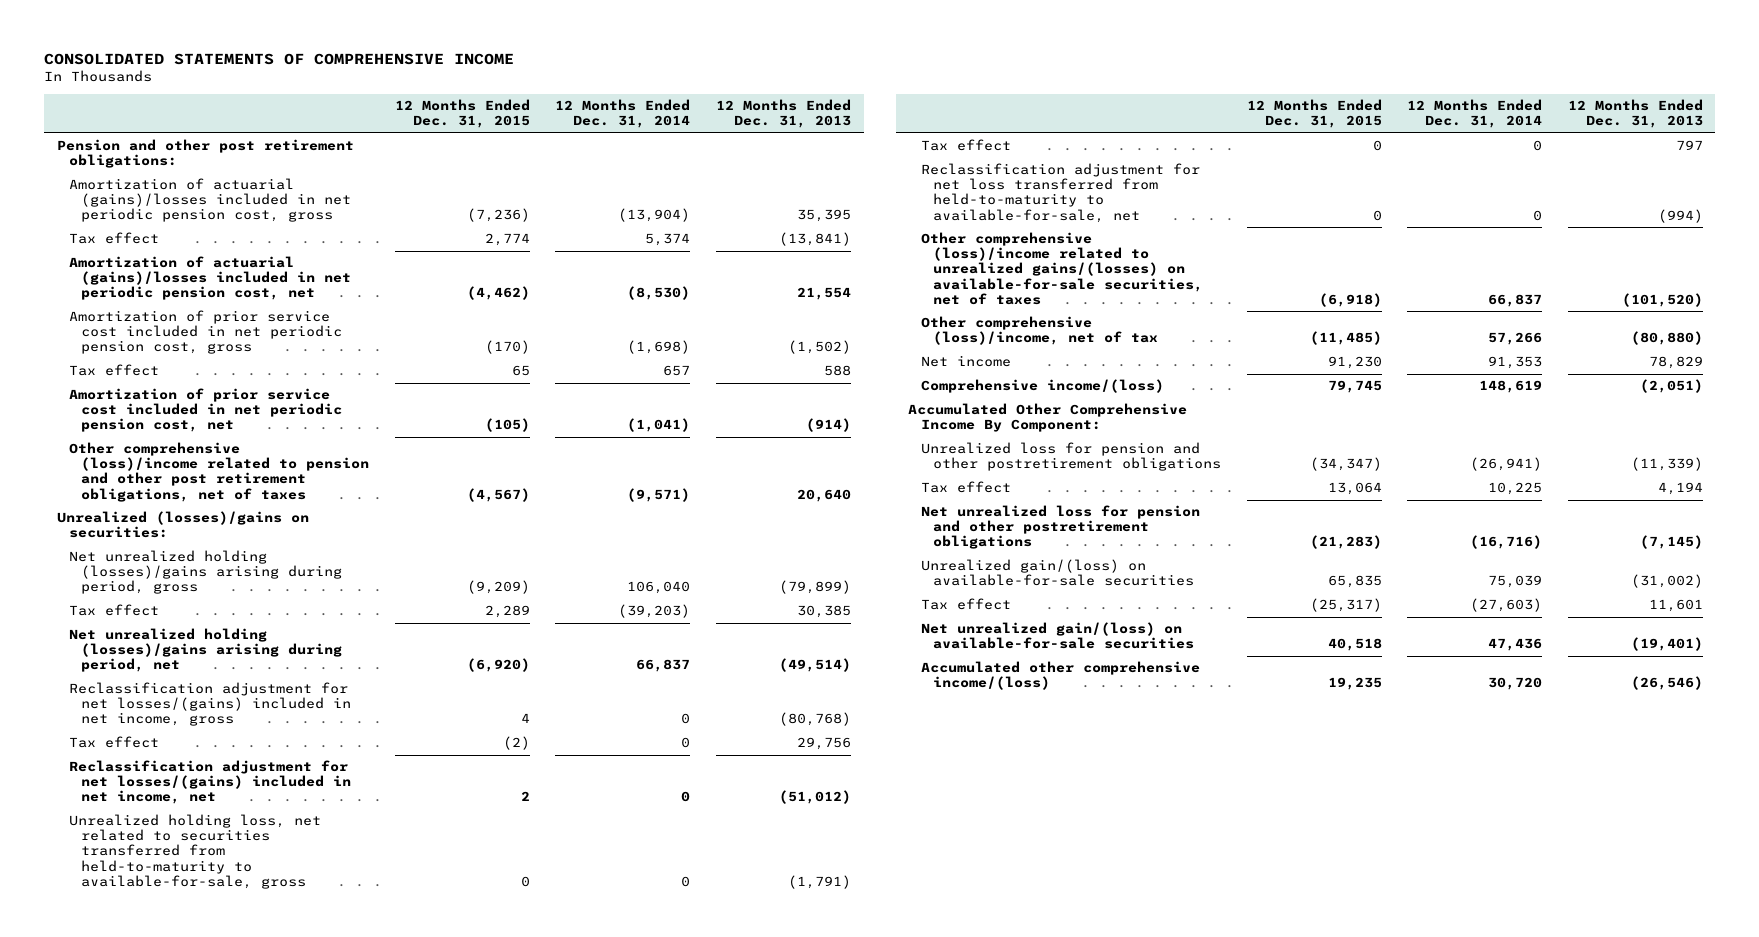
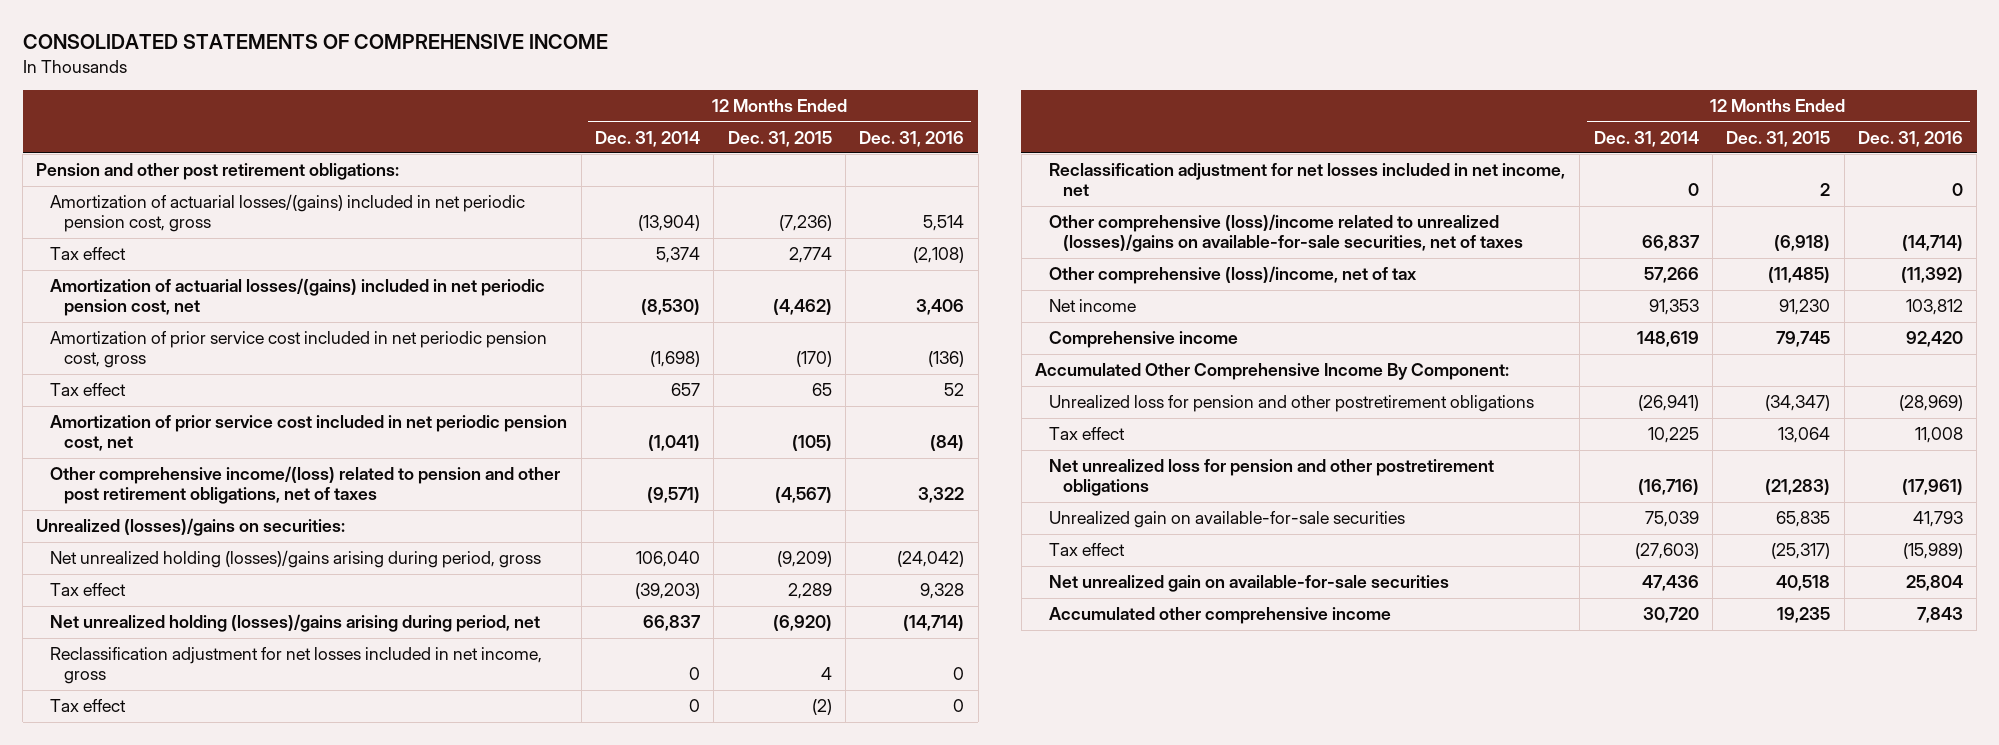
- | 12 Months Ended Dec. 31, 2015 | 12 Months Ended Dec. 31, 2014 | 12 Months Ended Dec. 31, 2013
+ | 12 Months Ended Dec. 31, 2014 | 12 Months Ended Dec. 31, 2015 | 12 Months Ended Dec. 31, 2016
- Amortization of actuarial (gains)/losses included in net periodic pension cost, gross | (7,236) | (13,904) | 35,395
+ Amortization of actuarial losses/(gains) included in net periodic pension cost, gross | (13,904) | (7,236) | 5,514
- Amortization of actuarial (gains)/losses included in net periodic pension cost, net | (4,462) | (8,530) | 21,554
+ Amortization of actuarial losses/(gains) included in net periodic pension cost, net | (8,530) | (4,462) | 3,406
- Other comprehensive (loss)/income related to pension and other post retirement obligations, net of taxes | (4,567) | (9,571) | 20,640
+ Other comprehensive income/(loss) related to pension and other post retirement obligations, net of taxes | (9,571) | (4,567) | 3,322
- Reclassification adjustment for net losses/(gains) included in net income, gross | 4 | 0 | (80,768)
+ Reclassification adjustment for net losses included in net income, gross | 0 | 4 | 0
- Reclassification adjustment for net losses/(gains) included in net income, net | 2 | 0 | (51,012)
- Unrealized holding loss, net related to securities transferred from held-to-maturity to available-for-sale, gross | 0 | 0 | (1,791)
- Tax effect | 0 | 0 | 797
- Reclassification adjustment for net loss transferred from held-to-maturity to available-for-sale, net | 0 | 0 | (994)
- Other comprehensive (loss)/income related to unrealized gains/(losses) on available-for-sale securities, net of taxes | (6,918) | 66,837 | (101,520)
+ Reclassification adjustment for net losses included in net income, net | 0 | 2 | 0
+ Other comprehensive (loss)/income related to unrealized (losses)/gains on available-for-sale securities, net of taxes | 66,837 | (6,918) | (14,714)
- Comprehensive income/(loss) | 79,745 | 148,619 | (2,051)
+ Comprehensive income | 148,619 | 79,745 | 92,420
- Unrealized gain/(loss) on available-for-sale securities | 65,835 | 75,039 | (31,002)
+ Unrealized gain on available-for-sale securities | 75,039 | 65,835 | 41,793
- Net unrealized gain/(loss) on available-for-sale securities | 40,518 | 47,436 | (19,401)
- Accumulated other comprehensive income/(loss) | 19,235 | 30,720 | (26,546)
+ Net unrealized gain on available-for-sale securities | 47,436 | 40,518 | 25,804
+ Accumulated other comprehensive income | 30,720 | 19,235 | 7,843

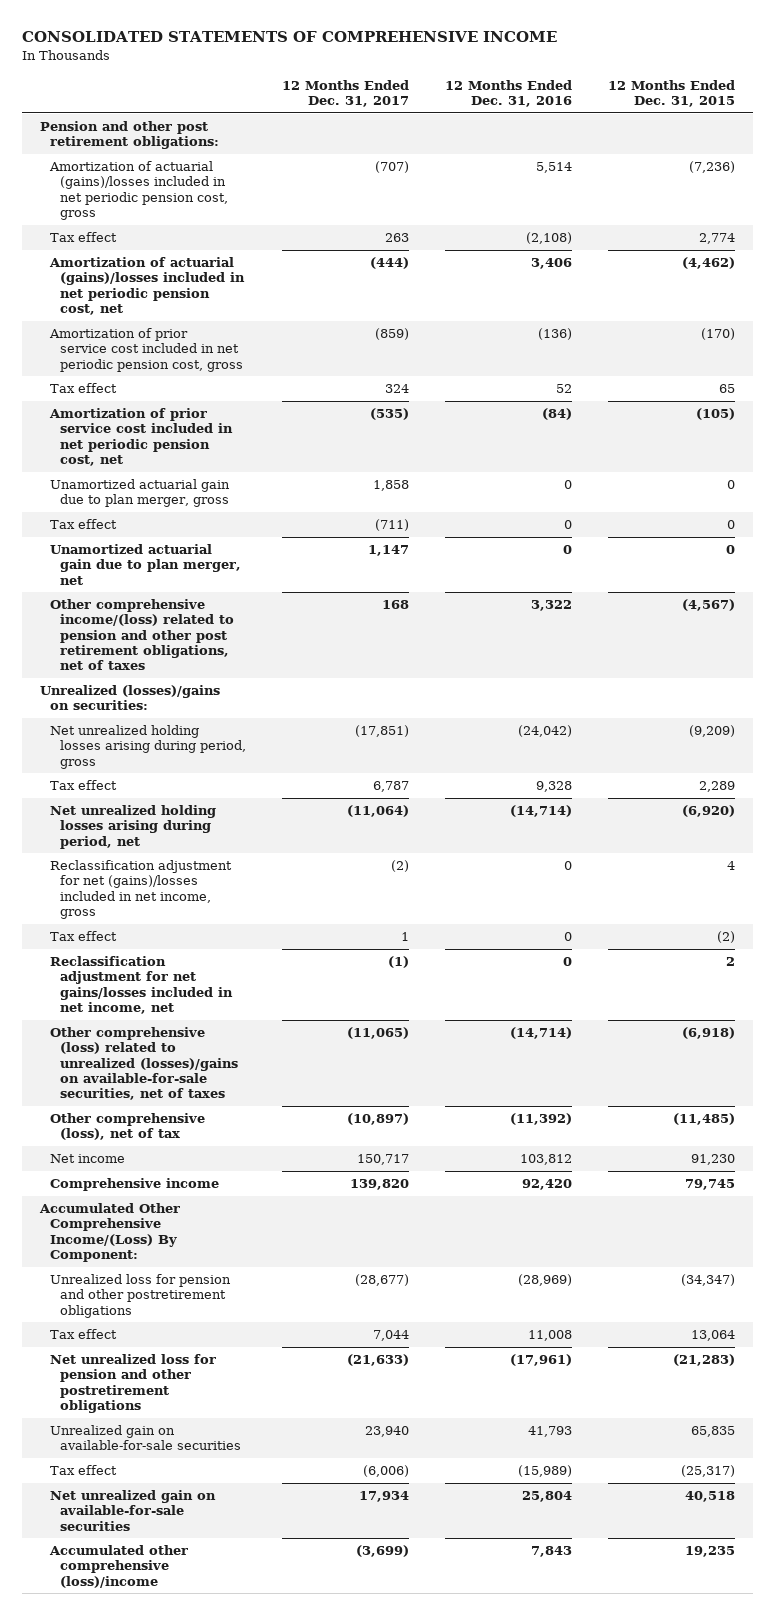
- | 12 Months Ended Dec. 31, 2014 | 12 Months Ended Dec. 31, 2015 | 12 Months Ended Dec. 31, 2016
+ | 12 Months Ended Dec. 31, 2017 | 12 Months Ended Dec. 31, 2016 | 12 Months Ended Dec. 31, 2015
- Amortization of actuarial losses/(gains) included in net periodic pension cost, gross | (13,904) | (7,236) | 5,514
+ Amortization of actuarial (gains)/losses included in net periodic pension cost, gross | (707) | 5,514 | (7,236)
- Amortization of actuarial losses/(gains) included in net periodic pension cost, net | (8,530) | (4,462) | 3,406
+ Amortization of actuarial (gains)/losses included in net periodic pension cost, net | (444) | 3,406 | (4,462)
+ Unamortized actuarial gain due to plan merger, gross | 1,858 | 0 | 0
+ Tax effect | (711) | 0 | 0
+ Unamortized actuarial gain due to plan merger, net | 1,147 | 0 | 0
- Net unrealized holding (losses)/gains arising during period, gross | 106,040 | (9,209) | (24,042)
+ Net unrealized holding losses arising during period, gross | (17,851) | (24,042) | (9,209)
- Net unrealized holding (losses)/gains arising during period, net | 66,837 | (6,920) | (14,714)
- Reclassification adjustment for net losses included in net income, gross | 0 | 4 | 0
+ Net unrealized holding losses arising during period, net | (11,064) | (14,714) | (6,920)
+ Reclassification adjustment for net (gains)/losses included in net income, gross | (2) | 0 | 4
- Reclassification adjustment for net losses included in net income, net | 0 | 2 | 0
- Other comprehensive (loss)/income related to unrealized (losses)/gains on available-for-sale securities, net of taxes | 66,837 | (6,918) | (14,714)
- Other comprehensive (loss)/income, net of tax | 57,266 | (11,485) | (11,392)
+ Reclassification adjustment for net gains/losses included in net income, net | (1) | 0 | 2
+ Other comprehensive (loss) related to unrealized (losses)/gains on available-for-sale securities, net of taxes | (11,065) | (14,714) | (6,918)
+ Other comprehensive (loss), net of tax | (10,897) | (11,392) | (11,485)
- Accumulated Other Comprehensive Income By Component:
+ Accumulated Other Comprehensive Income/(Loss) By Component:
- Accumulated other comprehensive income | 30,720 | 19,235 | 7,843
+ Accumulated other comprehensive (loss)/income | (3,699) | 7,843 | 19,235

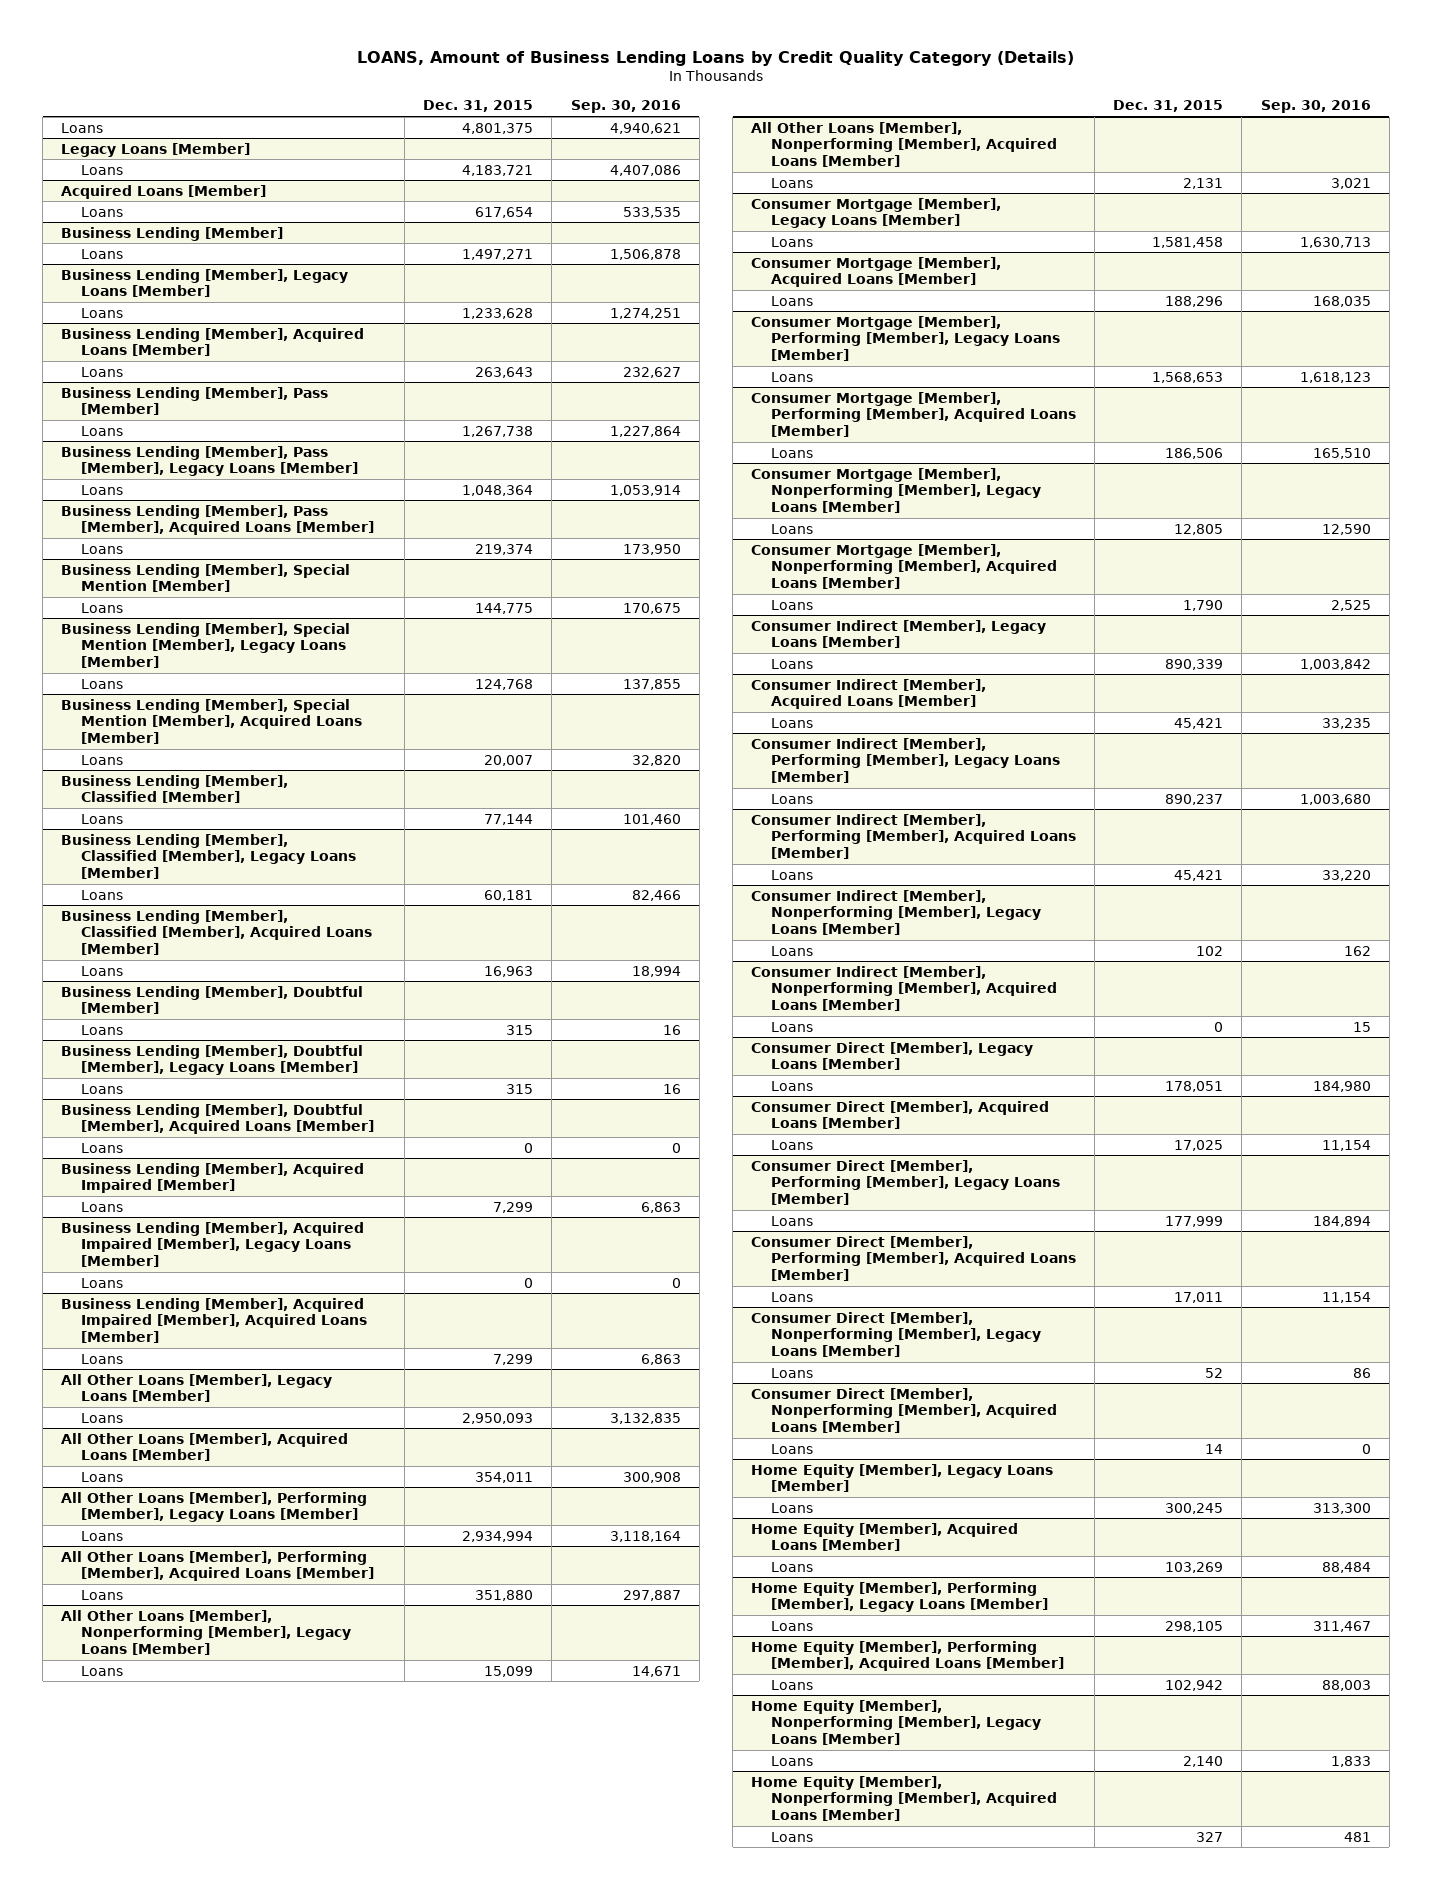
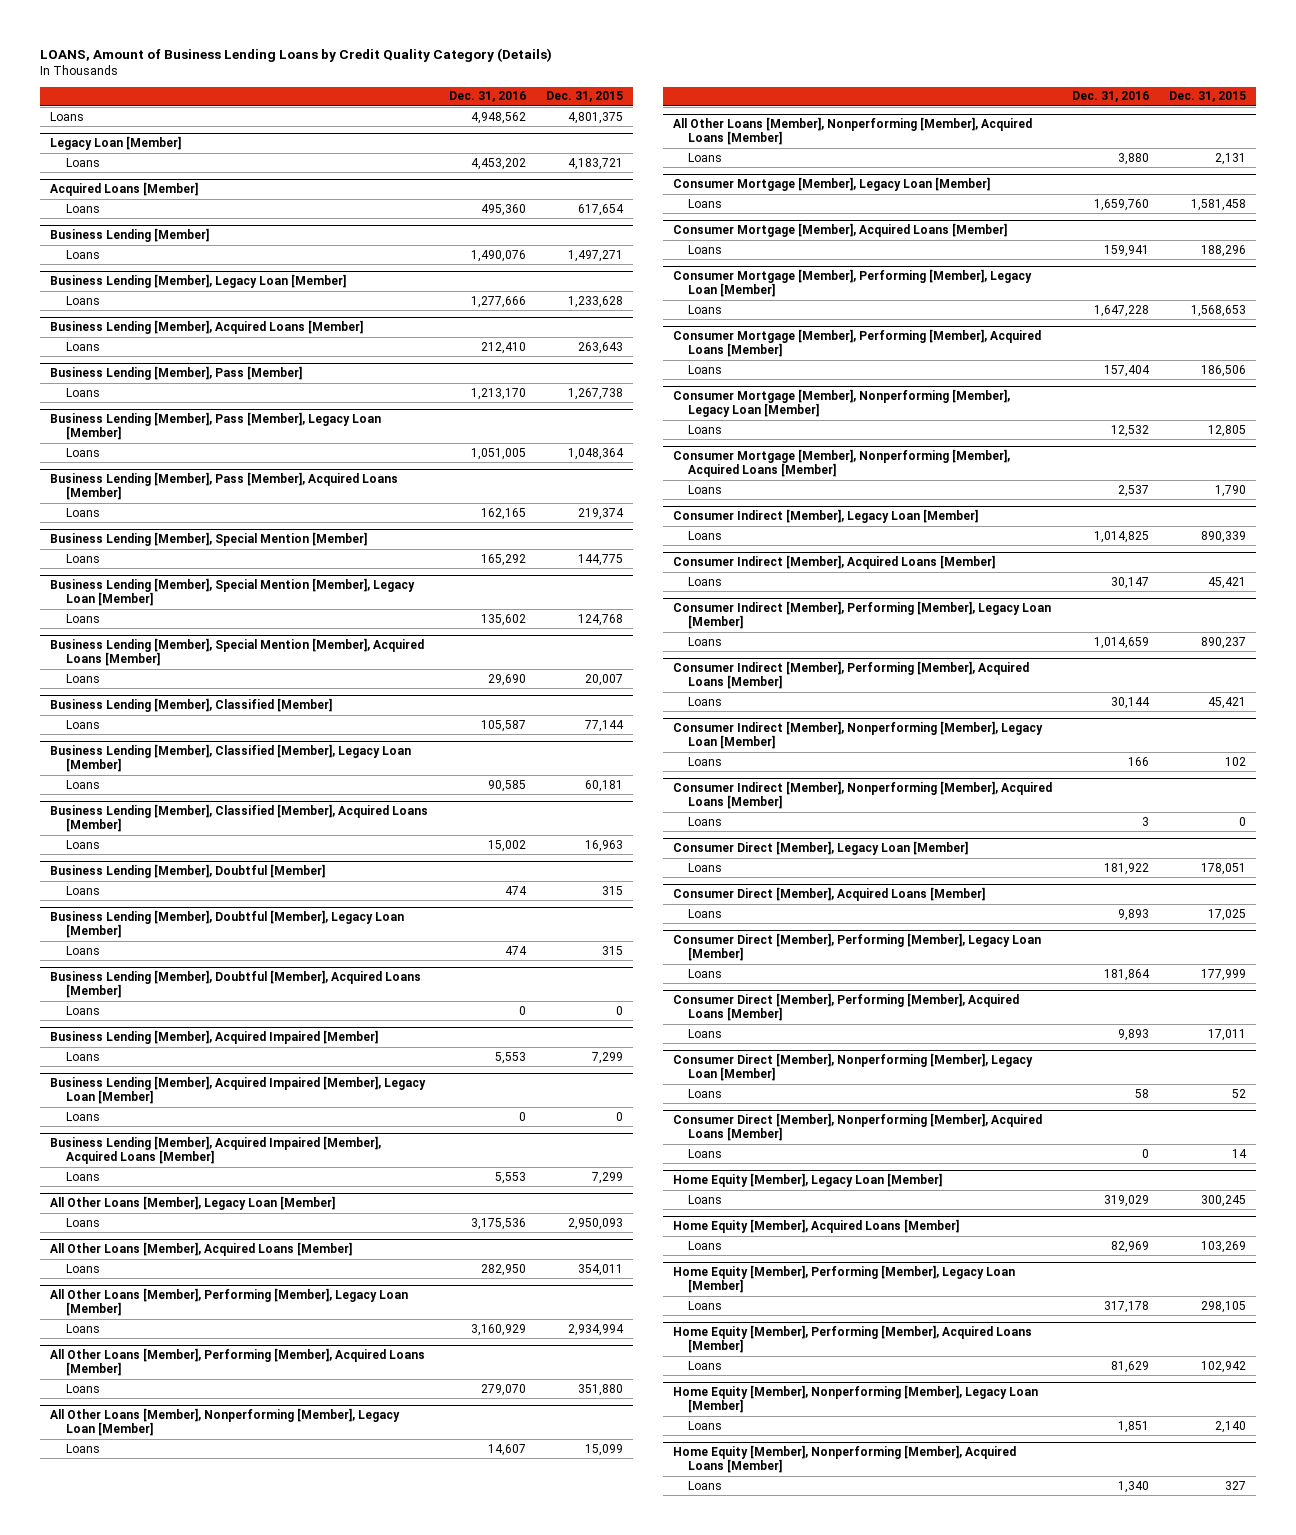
- | Dec. 31, 2015 | Sep. 30, 2016
+ | Dec. 31, 2016 | Dec. 31, 2015
- Legacy Loans [Member]
+ Legacy Loan [Member]
- Business Lending [Member], Legacy Loans [Member]
+ Business Lending [Member], Legacy Loan [Member]
- Business Lending [Member], Pass [Member], Legacy Loans [Member]
+ Business Lending [Member], Pass [Member], Legacy Loan [Member]
- Business Lending [Member], Special Mention [Member], Legacy Loans [Member]
+ Business Lending [Member], Special Mention [Member], Legacy Loan [Member]
- Business Lending [Member], Classified [Member], Legacy Loans [Member]
+ Business Lending [Member], Classified [Member], Legacy Loan [Member]
- Business Lending [Member], Doubtful [Member], Legacy Loans [Member]
+ Business Lending [Member], Doubtful [Member], Legacy Loan [Member]
- Business Lending [Member], Acquired Impaired [Member], Legacy Loans [Member]
+ Business Lending [Member], Acquired Impaired [Member], Legacy Loan [Member]
- All Other Loans [Member], Legacy Loans [Member]
+ All Other Loans [Member], Legacy Loan [Member]
- All Other Loans [Member], Performing [Member], Legacy Loans [Member]
+ All Other Loans [Member], Performing [Member], Legacy Loan [Member]
- All Other Loans [Member], Nonperforming [Member], Legacy Loans [Member]
+ All Other Loans [Member], Nonperforming [Member], Legacy Loan [Member]
- Consumer Mortgage [Member], Legacy Loans [Member]
+ Consumer Mortgage [Member], Legacy Loan [Member]
- Consumer Mortgage [Member], Performing [Member], Legacy Loans [Member]
+ Consumer Mortgage [Member], Performing [Member], Legacy Loan [Member]
- Consumer Mortgage [Member], Nonperforming [Member], Legacy Loans [Member]
+ Consumer Mortgage [Member], Nonperforming [Member], Legacy Loan [Member]
- Consumer Indirect [Member], Legacy Loans [Member]
+ Consumer Indirect [Member], Legacy Loan [Member]
- Consumer Indirect [Member], Performing [Member], Legacy Loans [Member]
+ Consumer Indirect [Member], Performing [Member], Legacy Loan [Member]
- Consumer Indirect [Member], Nonperforming [Member], Legacy Loans [Member]
+ Consumer Indirect [Member], Nonperforming [Member], Legacy Loan [Member]
- Consumer Direct [Member], Legacy Loans [Member]
+ Consumer Direct [Member], Legacy Loan [Member]
- Consumer Direct [Member], Performing [Member], Legacy Loans [Member]
+ Consumer Direct [Member], Performing [Member], Legacy Loan [Member]
- Consumer Direct [Member], Nonperforming [Member], Legacy Loans [Member]
+ Consumer Direct [Member], Nonperforming [Member], Legacy Loan [Member]
- Home Equity [Member], Legacy Loans [Member]
+ Home Equity [Member], Legacy Loan [Member]
- Home Equity [Member], Performing [Member], Legacy Loans [Member]
+ Home Equity [Member], Performing [Member], Legacy Loan [Member]
- Home Equity [Member], Nonperforming [Member], Legacy Loans [Member]
+ Home Equity [Member], Nonperforming [Member], Legacy Loan [Member]

